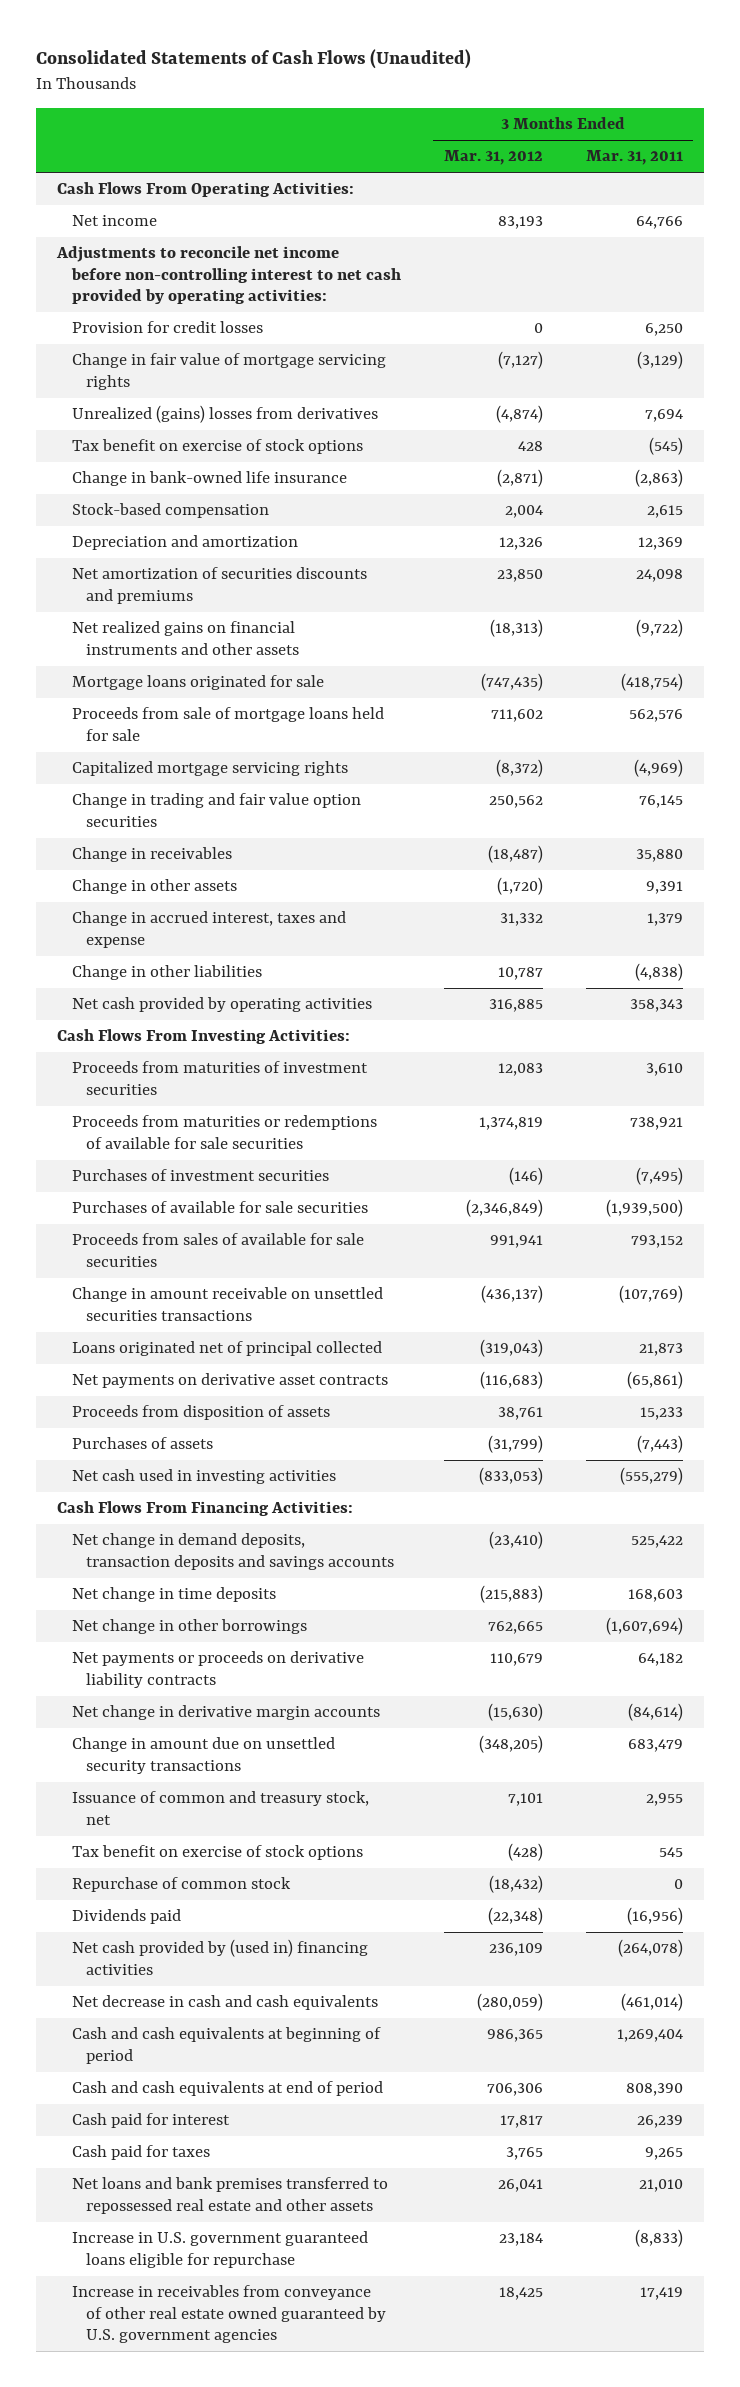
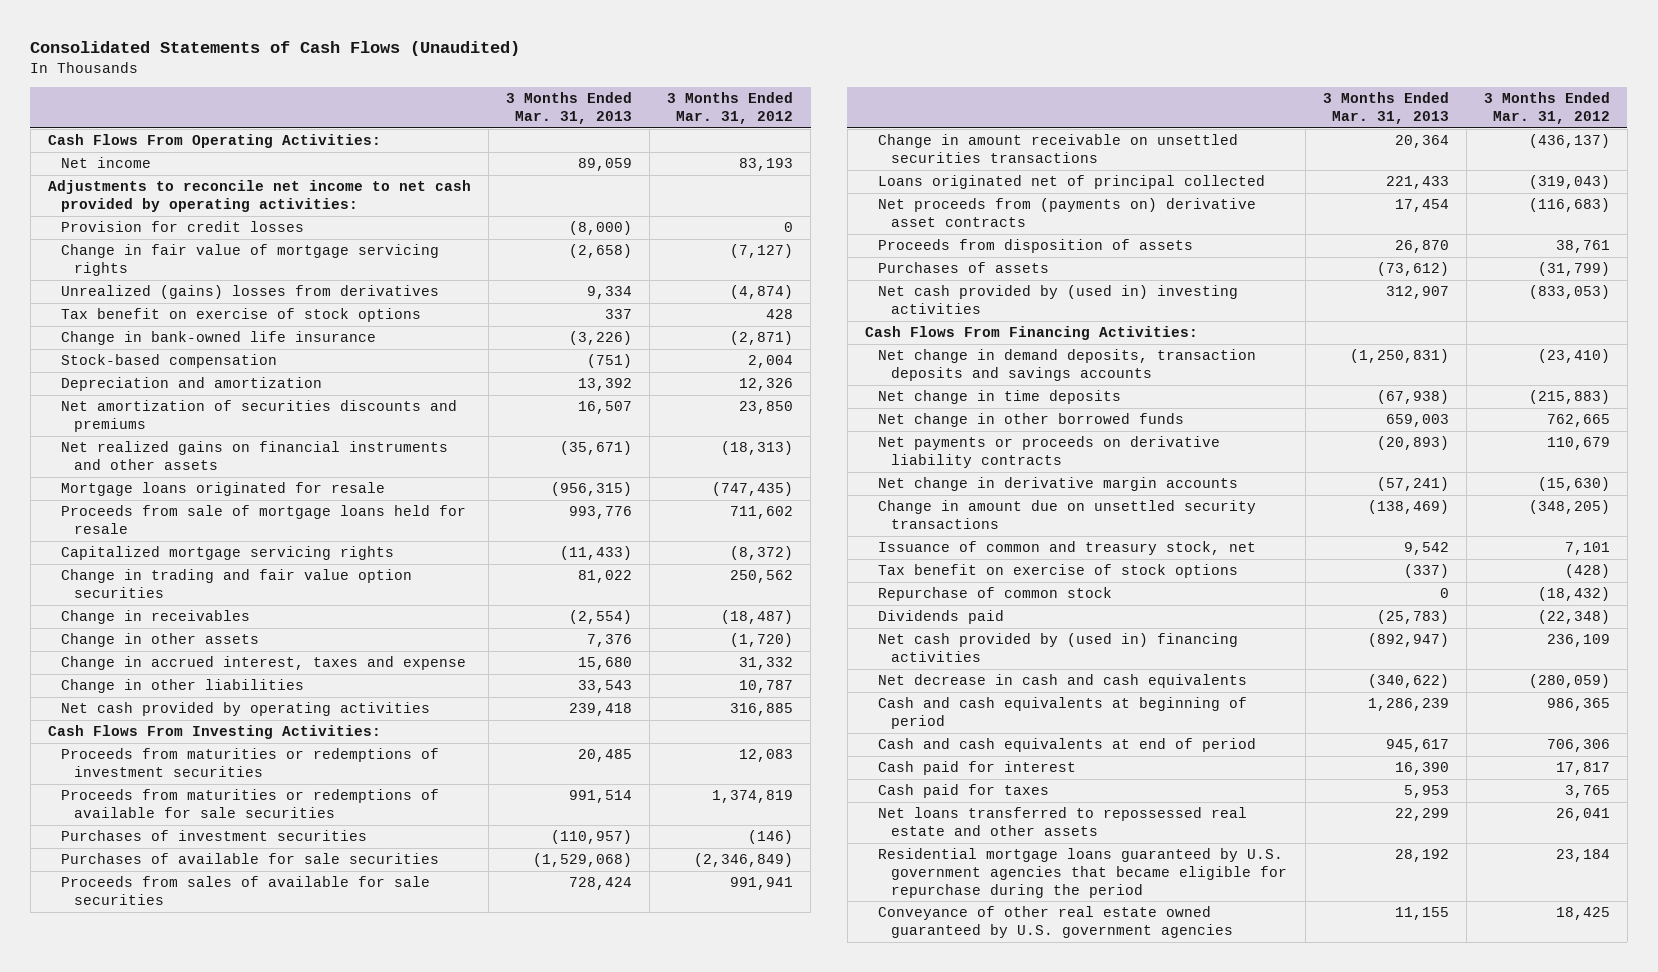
- | 3 Months Ended Mar. 31, 2012 | 3 Months Ended Mar. 31, 2011
+ | 3 Months Ended Mar. 31, 2013 | 3 Months Ended Mar. 31, 2012
- Adjustments to reconcile net income before non-controlling interest to net cash provided by operating activities:
+ Adjustments to reconcile net income to net cash provided by operating activities:
- Mortgage loans originated for sale | (747,435) | (418,754)
- Proceeds from sale of mortgage loans held for sale | 711,602 | 562,576
+ Mortgage loans originated for resale | (956,315) | (747,435)
+ Proceeds from sale of mortgage loans held for resale | 993,776 | 711,602
- Proceeds from maturities of investment securities | 12,083 | 3,610
+ Proceeds from maturities or redemptions of investment securities | 20,485 | 12,083
- Net payments on derivative asset contracts | (116,683) | (65,861)
+ Net proceeds from (payments on) derivative asset contracts | 17,454 | (116,683)
- Net cash used in investing activities | (833,053) | (555,279)
+ Net cash provided by (used in) investing activities | 312,907 | (833,053)
- Net change in other borrowings | 762,665 | (1,607,694)
+ Net change in other borrowed funds | 659,003 | 762,665
- Net loans and bank premises transferred to repossessed real estate and other assets | 26,041 | 21,010
- Increase in U.S. government guaranteed loans eligible for repurchase | 23,184 | (8,833)
- Increase in receivables from conveyance of other real estate owned guaranteed by U.S. government agencies | 18,425 | 17,419
+ Net loans transferred to repossessed real estate and other assets | 22,299 | 26,041
+ Residential mortgage loans guaranteed by U.S. government agencies that became eligible for repurchase during the period | 28,192 | 23,184
+ Conveyance of other real estate owned guaranteed by U.S. government agencies | 11,155 | 18,425

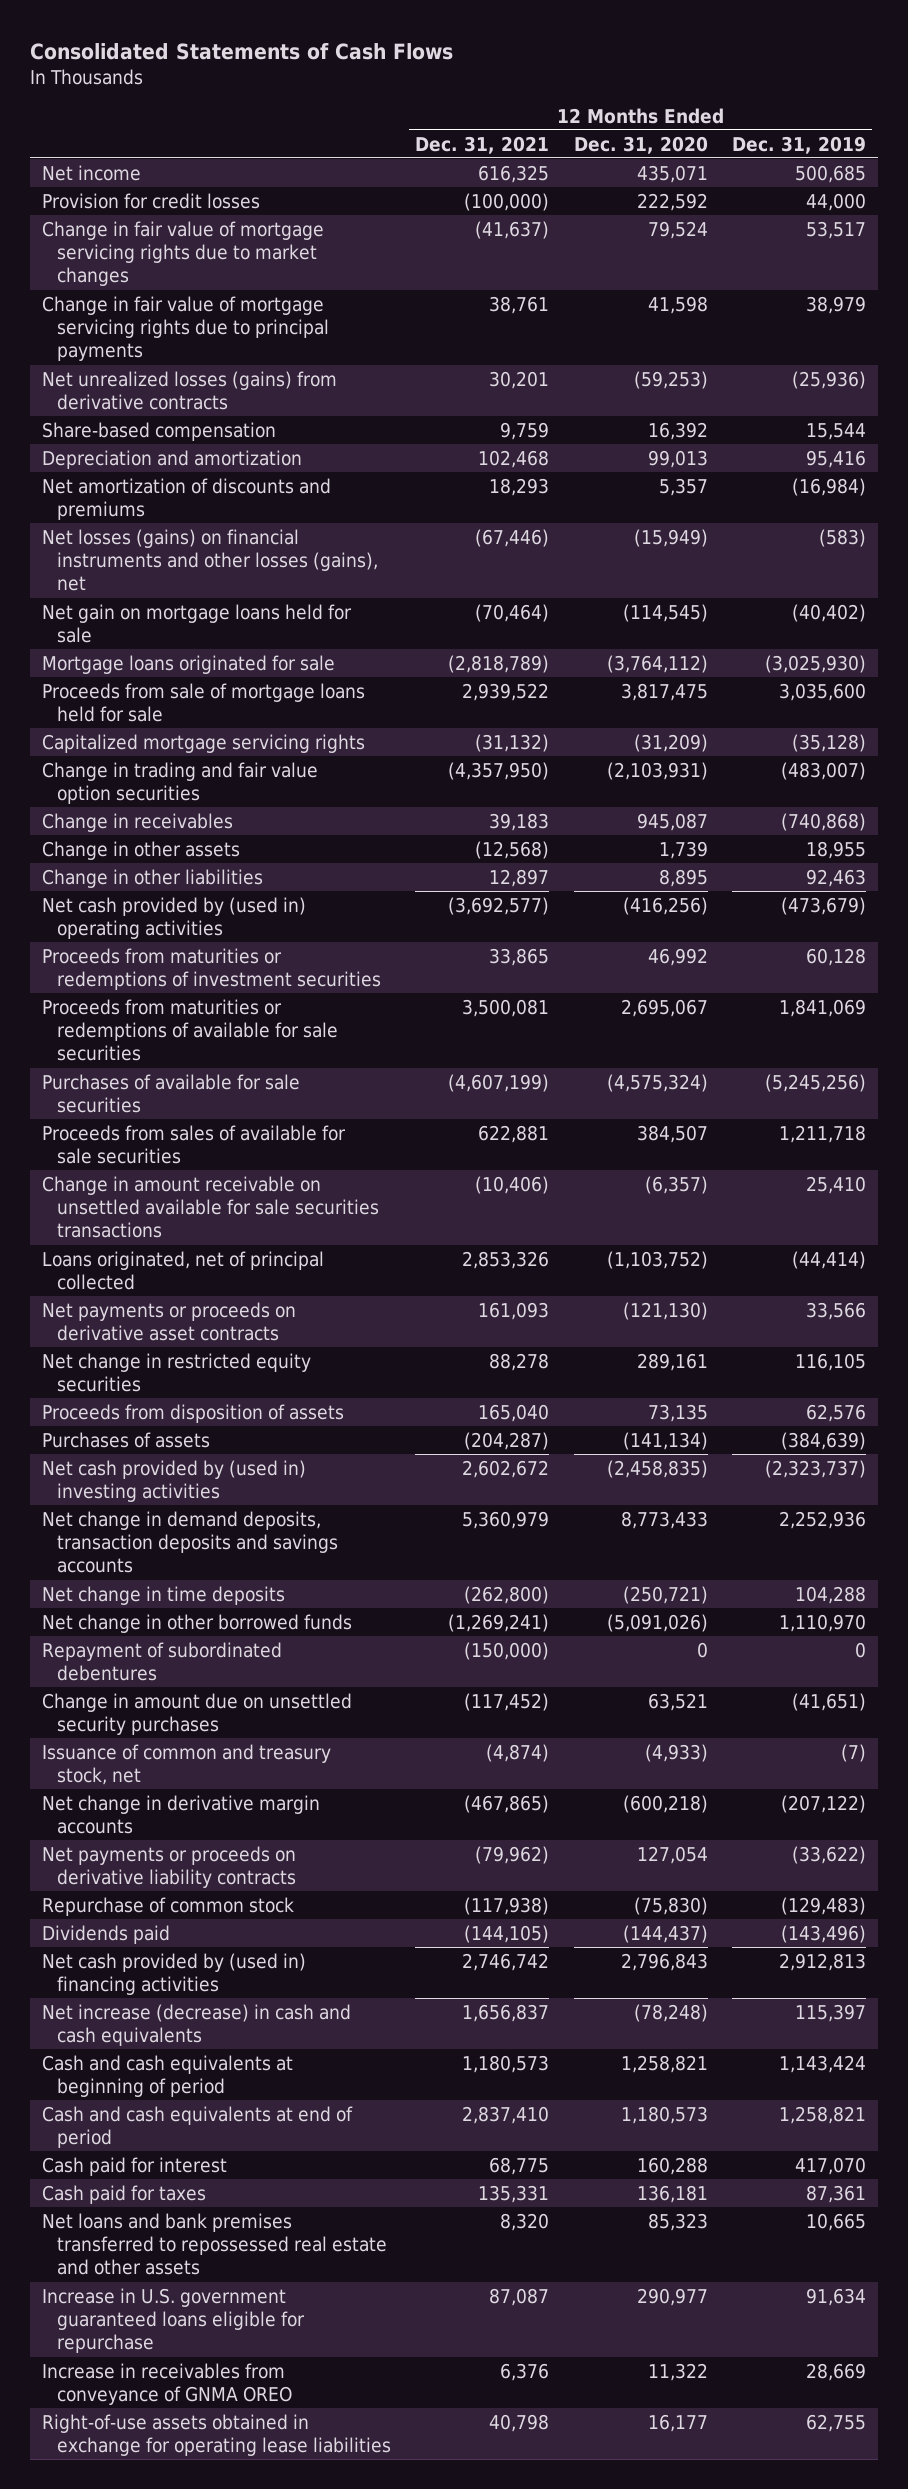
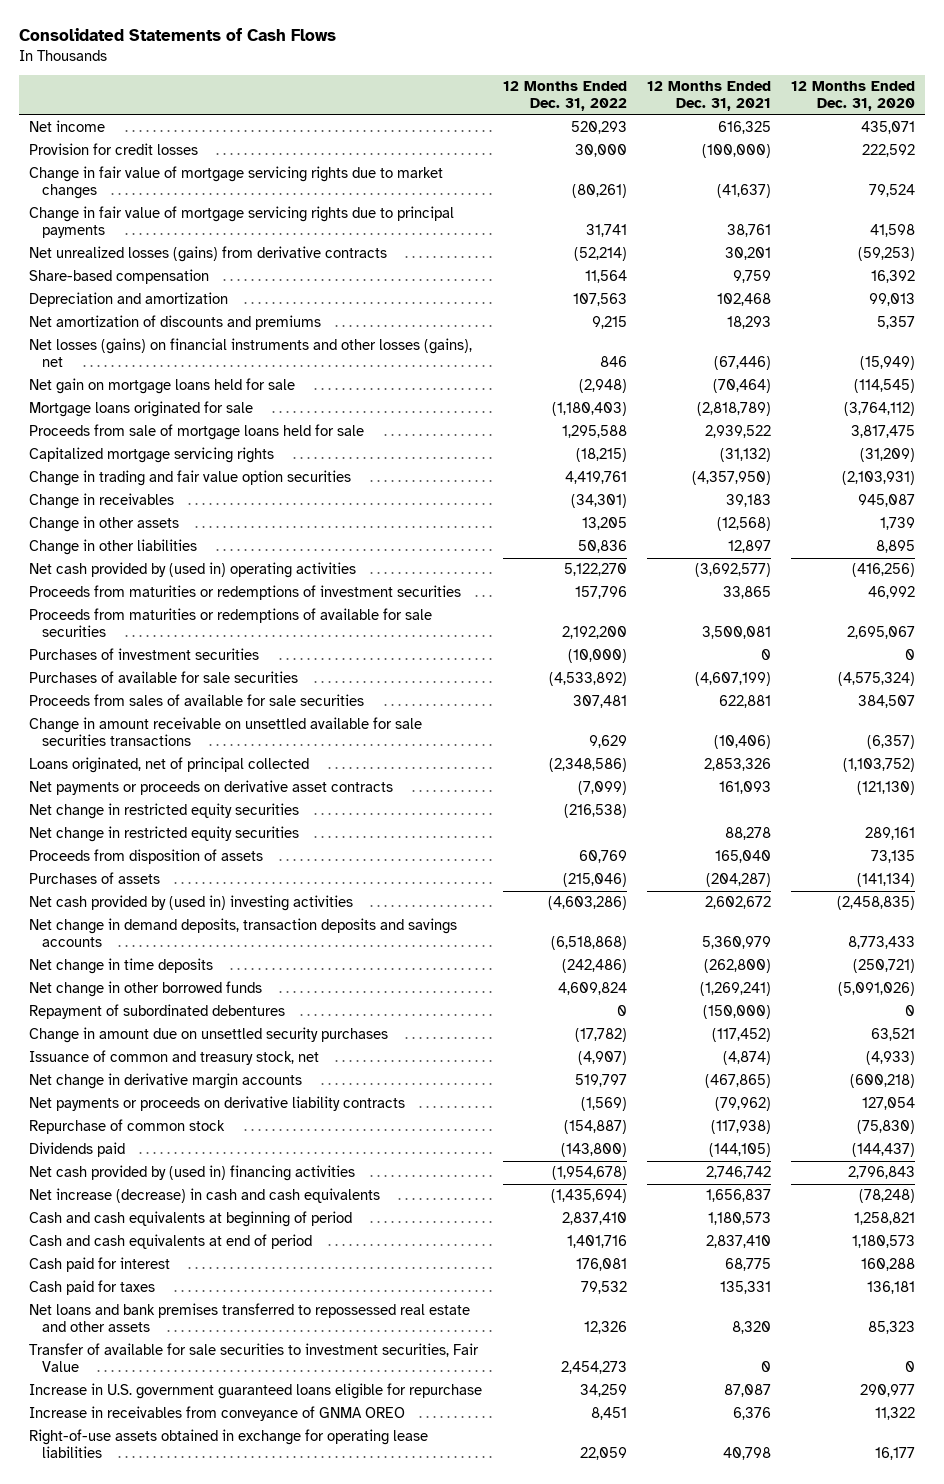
- | 12 Months Ended Dec. 31, 2021 | 12 Months Ended Dec. 31, 2020 | 12 Months Ended Dec. 31, 2019
+ | 12 Months Ended Dec. 31, 2022 | 12 Months Ended Dec. 31, 2021 | 12 Months Ended Dec. 31, 2020
+ Purchases of investment securities | (10,000) | 0 | 0
+ Net change in restricted equity securities | (216,538) | |
+ Transfer of available for sale securities to investment securities, Fair Value | 2,454,273 | 0 | 0

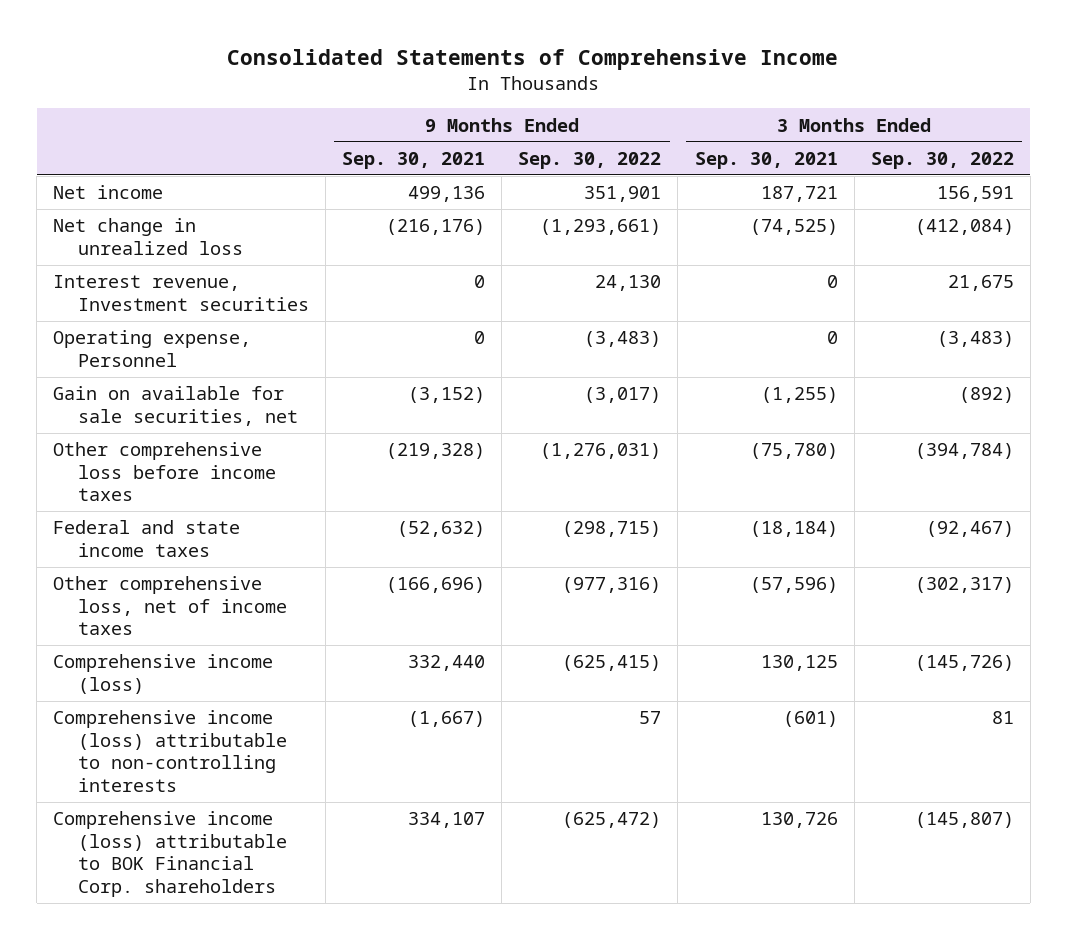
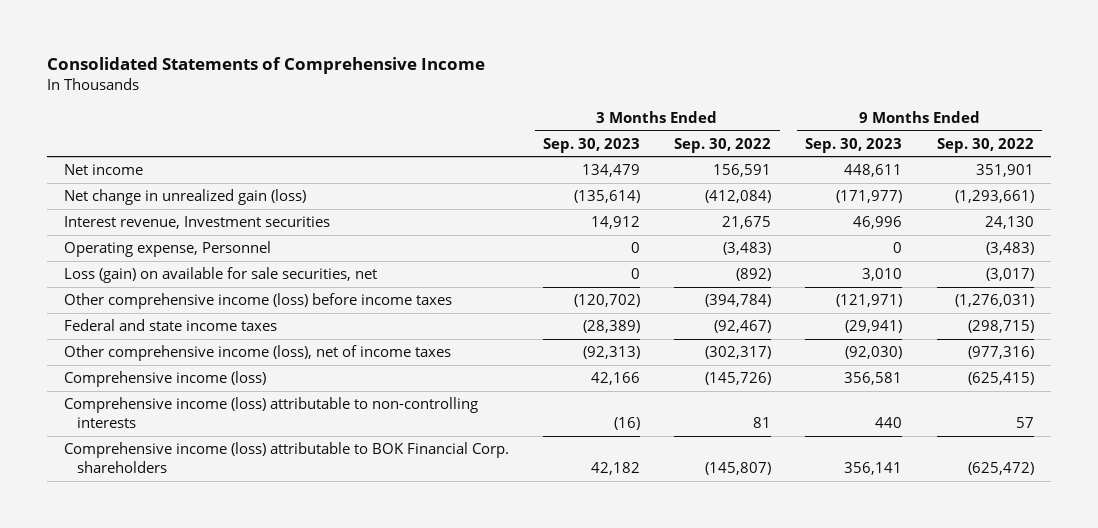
- | 9 Months Ended Sep. 30, 2021 | 9 Months Ended Sep. 30, 2022 | 3 Months Ended Sep. 30, 2021 | 3 Months Ended Sep. 30, 2022
+ | 3 Months Ended Sep. 30, 2023 | 3 Months Ended Sep. 30, 2022 | 9 Months Ended Sep. 30, 2023 | 9 Months Ended Sep. 30, 2022
- Net change in unrealized loss | (216,176) | (1,293,661) | (74,525) | (412,084)
+ Net change in unrealized gain (loss) | (135,614) | (412,084) | (171,977) | (1,293,661)
- Gain on available for sale securities, net | (3,152) | (3,017) | (1,255) | (892)
- Other comprehensive loss before income taxes | (219,328) | (1,276,031) | (75,780) | (394,784)
+ Loss (gain) on available for sale securities, net | 0 | (892) | 3,010 | (3,017)
+ Other comprehensive income (loss) before income taxes | (120,702) | (394,784) | (121,971) | (1,276,031)
- Other comprehensive loss, net of income taxes | (166,696) | (977,316) | (57,596) | (302,317)
+ Other comprehensive income (loss), net of income taxes | (92,313) | (302,317) | (92,030) | (977,316)

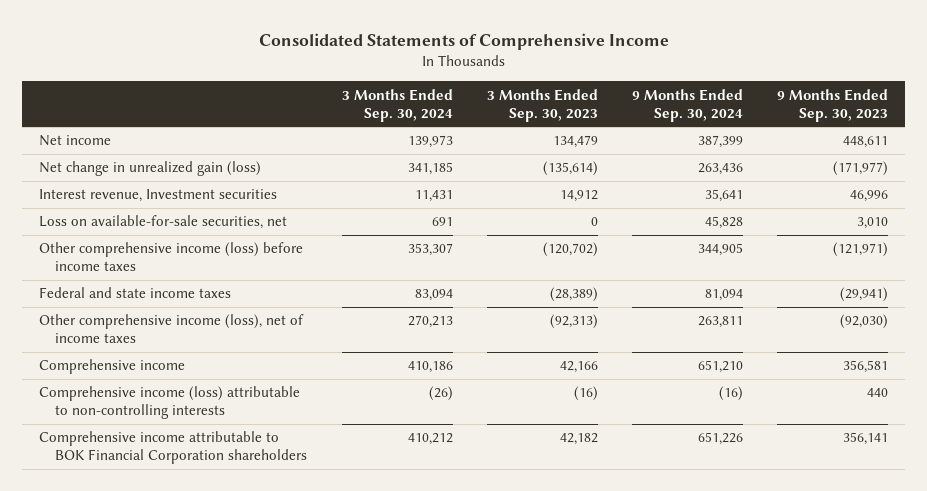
- | 3 Months Ended Sep. 30, 2023 | 3 Months Ended Sep. 30, 2022 | 9 Months Ended Sep. 30, 2023 | 9 Months Ended Sep. 30, 2022
+ | 3 Months Ended Sep. 30, 2024 | 3 Months Ended Sep. 30, 2023 | 9 Months Ended Sep. 30, 2024 | 9 Months Ended Sep. 30, 2023
- Operating expense, Personnel | 0 | (3,483) | 0 | (3,483)
- Loss (gain) on available for sale securities, net | 0 | (892) | 3,010 | (3,017)
+ Loss on available-for-sale securities, net | 691 | 0 | 45,828 | 3,010
- Comprehensive income (loss) | 42,166 | (145,726) | 356,581 | (625,415)
+ Comprehensive income | 410,186 | 42,166 | 651,210 | 356,581
- Comprehensive income (loss) attributable to BOK Financial Corp. shareholders | 42,182 | (145,807) | 356,141 | (625,472)
+ Comprehensive income attributable to BOK Financial Corporation shareholders | 410,212 | 42,182 | 651,226 | 356,141

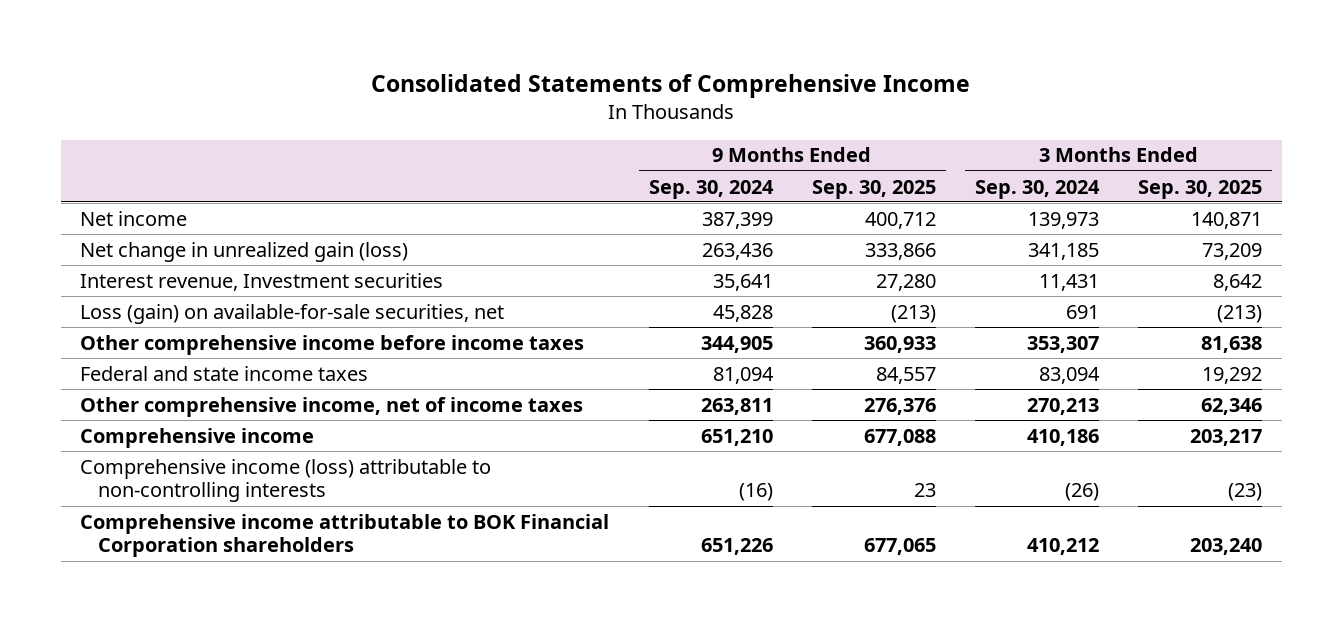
- | 3 Months Ended Sep. 30, 2024 | 3 Months Ended Sep. 30, 2023 | 9 Months Ended Sep. 30, 2024 | 9 Months Ended Sep. 30, 2023
+ | 9 Months Ended Sep. 30, 2024 | 9 Months Ended Sep. 30, 2025 | 3 Months Ended Sep. 30, 2024 | 3 Months Ended Sep. 30, 2025
- Loss on available-for-sale securities, net | 691 | 0 | 45,828 | 3,010
- Other comprehensive income (loss) before income taxes | 353,307 | (120,702) | 344,905 | (121,971)
+ Loss (gain) on available-for-sale securities, net | 45,828 | (213) | 691 | (213)
+ Other comprehensive income before income taxes | 344,905 | 360,933 | 353,307 | 81,638
- Other comprehensive income (loss), net of income taxes | 270,213 | (92,313) | 263,811 | (92,030)
+ Other comprehensive income, net of income taxes | 263,811 | 276,376 | 270,213 | 62,346

